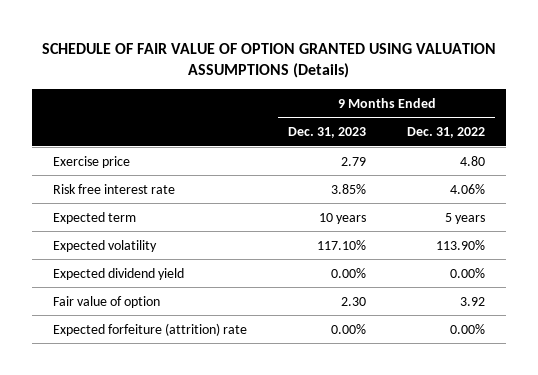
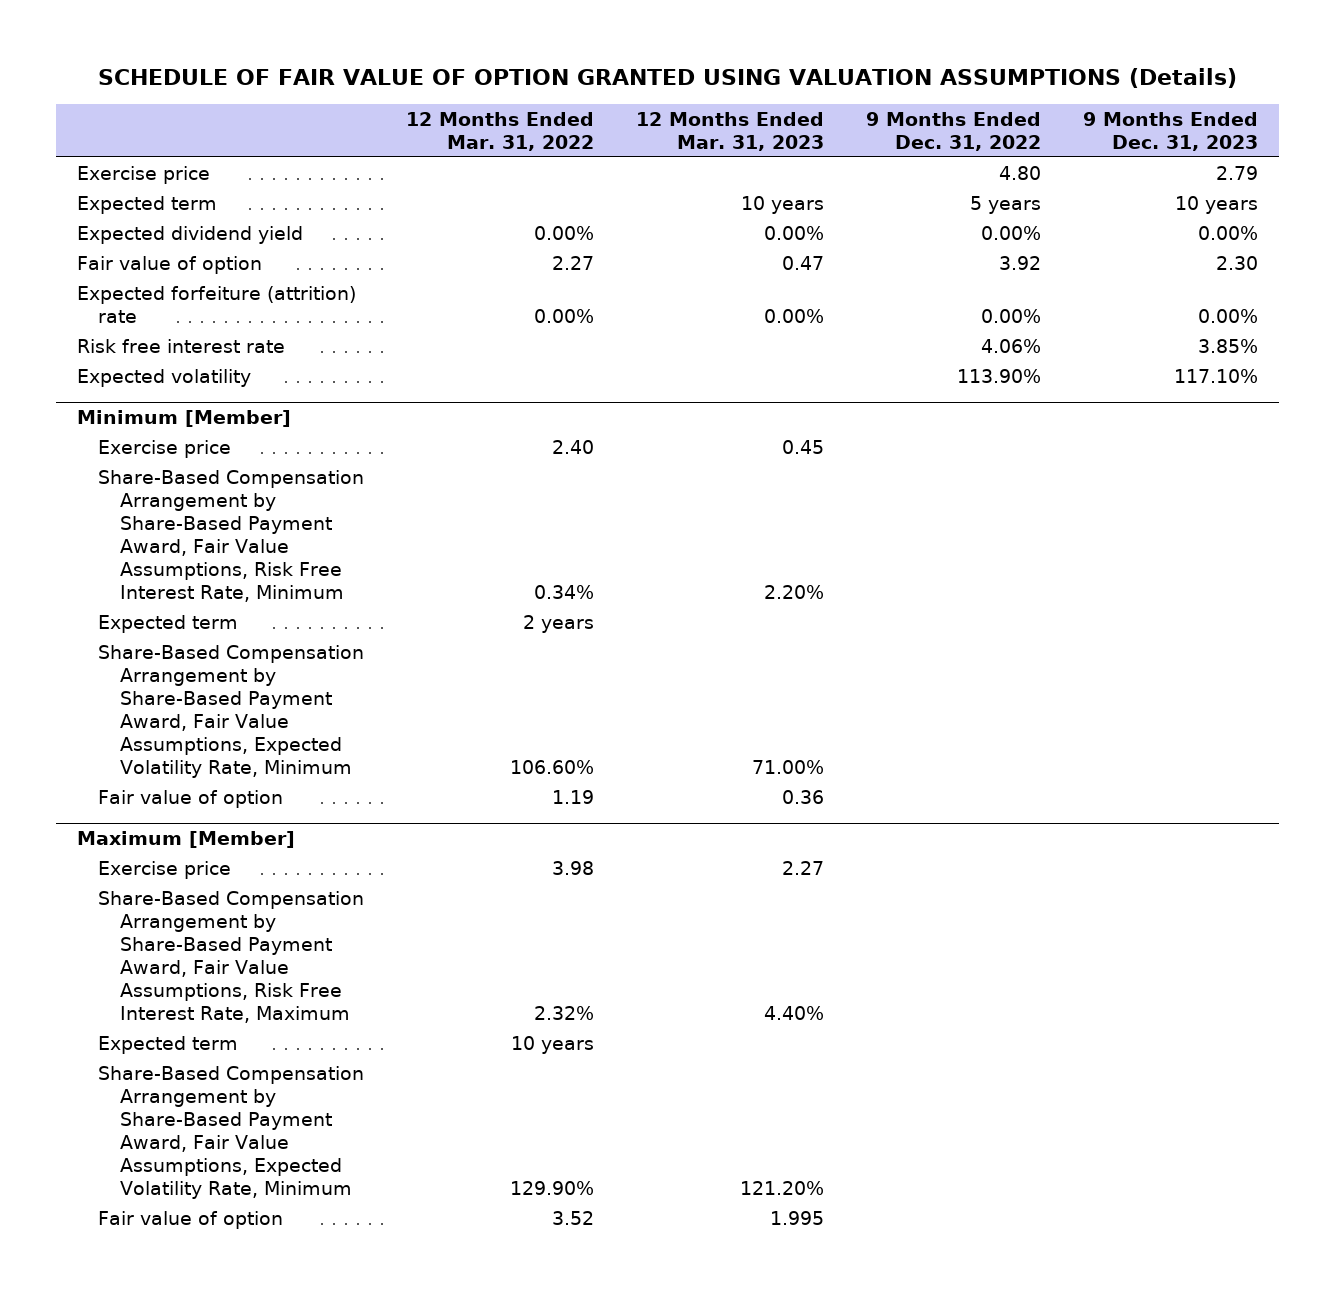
- | 9 Months Ended Dec. 31, 2023 | 9 Months Ended Dec. 31, 2022
+ | 12 Months Ended Mar. 31, 2022 | 12 Months Ended Mar. 31, 2023 | 9 Months Ended Dec. 31, 2022 | 9 Months Ended Dec. 31, 2023
moved down: Risk free interest rate | | | 4.06% | 3.85%
moved down: Expected volatility | | | 113.90% | 117.10%
+ Minimum [Member]
+ Exercise price | 2.40 | 0.45 | |
+ Share-Based Compensation Arrangement by Share-Based Payment Award, Fair Value Assumptions, Risk Free Interest Rate, Minimum | 0.34% | 2.20% | |
+ Expected term | 2 years | | |
+ Share-Based Compensation Arrangement by Share-Based Payment Award, Fair Value Assumptions, Expected Volatility Rate, Minimum | 106.60% | 71.00% | |
+ Fair value of option | 1.19 | 0.36 | |
+ Maximum [Member]
+ Exercise price | 3.98 | 2.27 | |
+ Share-Based Compensation Arrangement by Share-Based Payment Award, Fair Value Assumptions, Risk Free Interest Rate, Maximum | 2.32% | 4.40% | |
+ Expected term | 10 years | | |
+ Share-Based Compensation Arrangement by Share-Based Payment Award, Fair Value Assumptions, Expected Volatility Rate, Minimum | 129.90% | 121.20% | |
+ Fair value of option | 3.52 | 1.995 | |

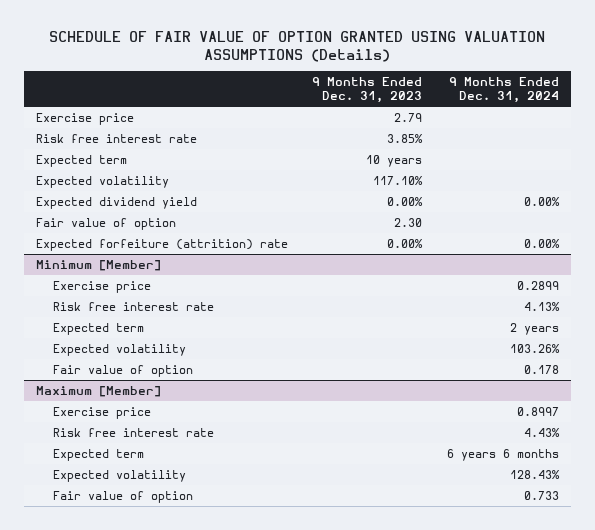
- | 12 Months Ended Mar. 31, 2022 | 12 Months Ended Mar. 31, 2023 | 9 Months Ended Dec. 31, 2022 | 9 Months Ended Dec. 31, 2023
+ | 9 Months Ended Dec. 31, 2023 | 9 Months Ended Dec. 31, 2024
moved up: Risk free interest rate | 3.85% |
moved up: Expected volatility | 117.10% |
@ Minimum [Member]
- Share-Based Compensation Arrangement by Share-Based Payment Award, Fair Value Assumptions, Risk Free Interest Rate, Minimum | 0.34% | 2.20% | |
+ Risk free interest rate | | 4.13%
- Share-Based Compensation Arrangement by Share-Based Payment Award, Fair Value Assumptions, Expected Volatility Rate, Minimum | 106.60% | 71.00% | |
+ Expected volatility | | 103.26%
@ Maximum [Member]
- Share-Based Compensation Arrangement by Share-Based Payment Award, Fair Value Assumptions, Risk Free Interest Rate, Maximum | 2.32% | 4.40% | |
+ Risk free interest rate | | 4.43%
- Share-Based Compensation Arrangement by Share-Based Payment Award, Fair Value Assumptions, Expected Volatility Rate, Minimum | 129.90% | 121.20% | |
+ Expected volatility | | 128.43%

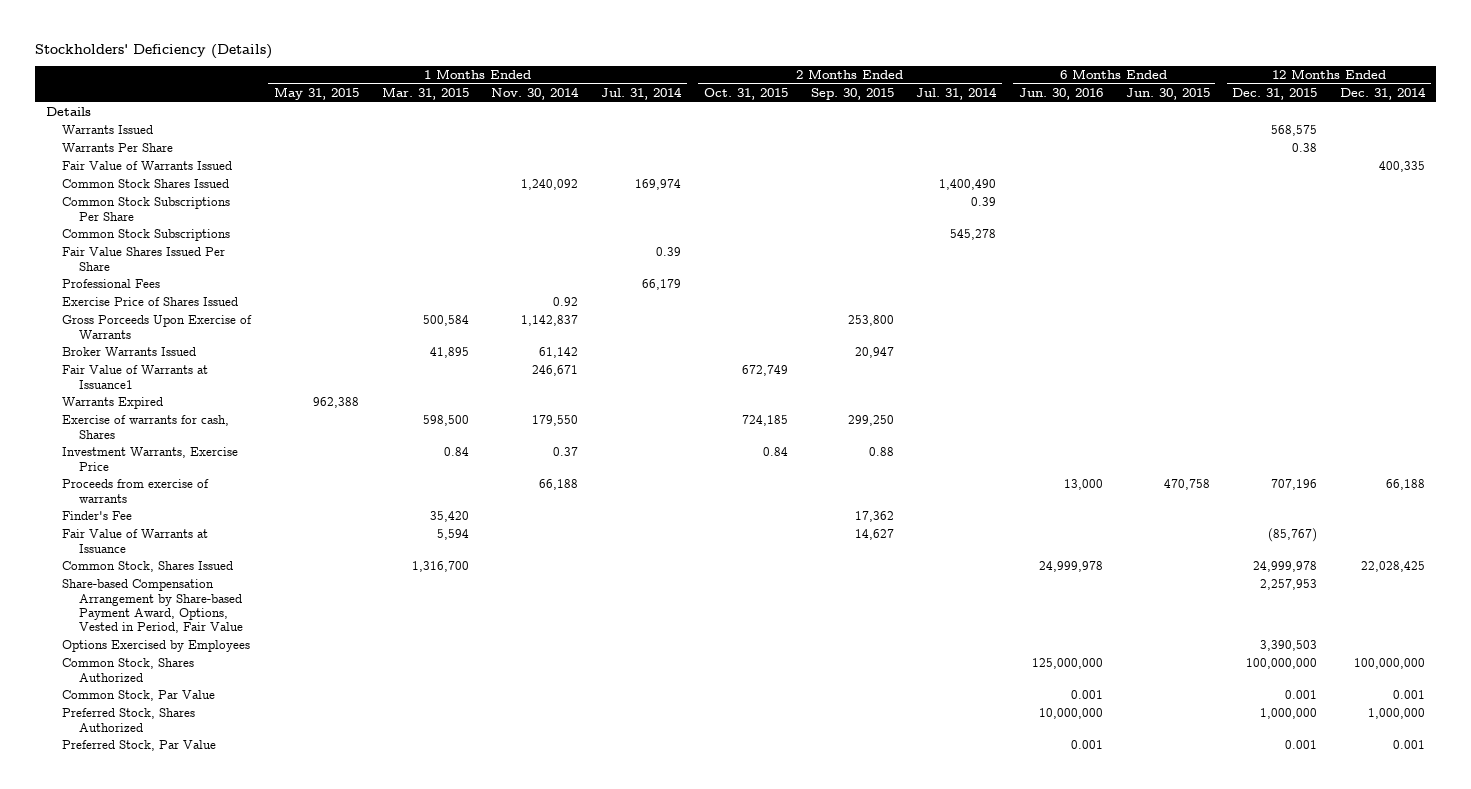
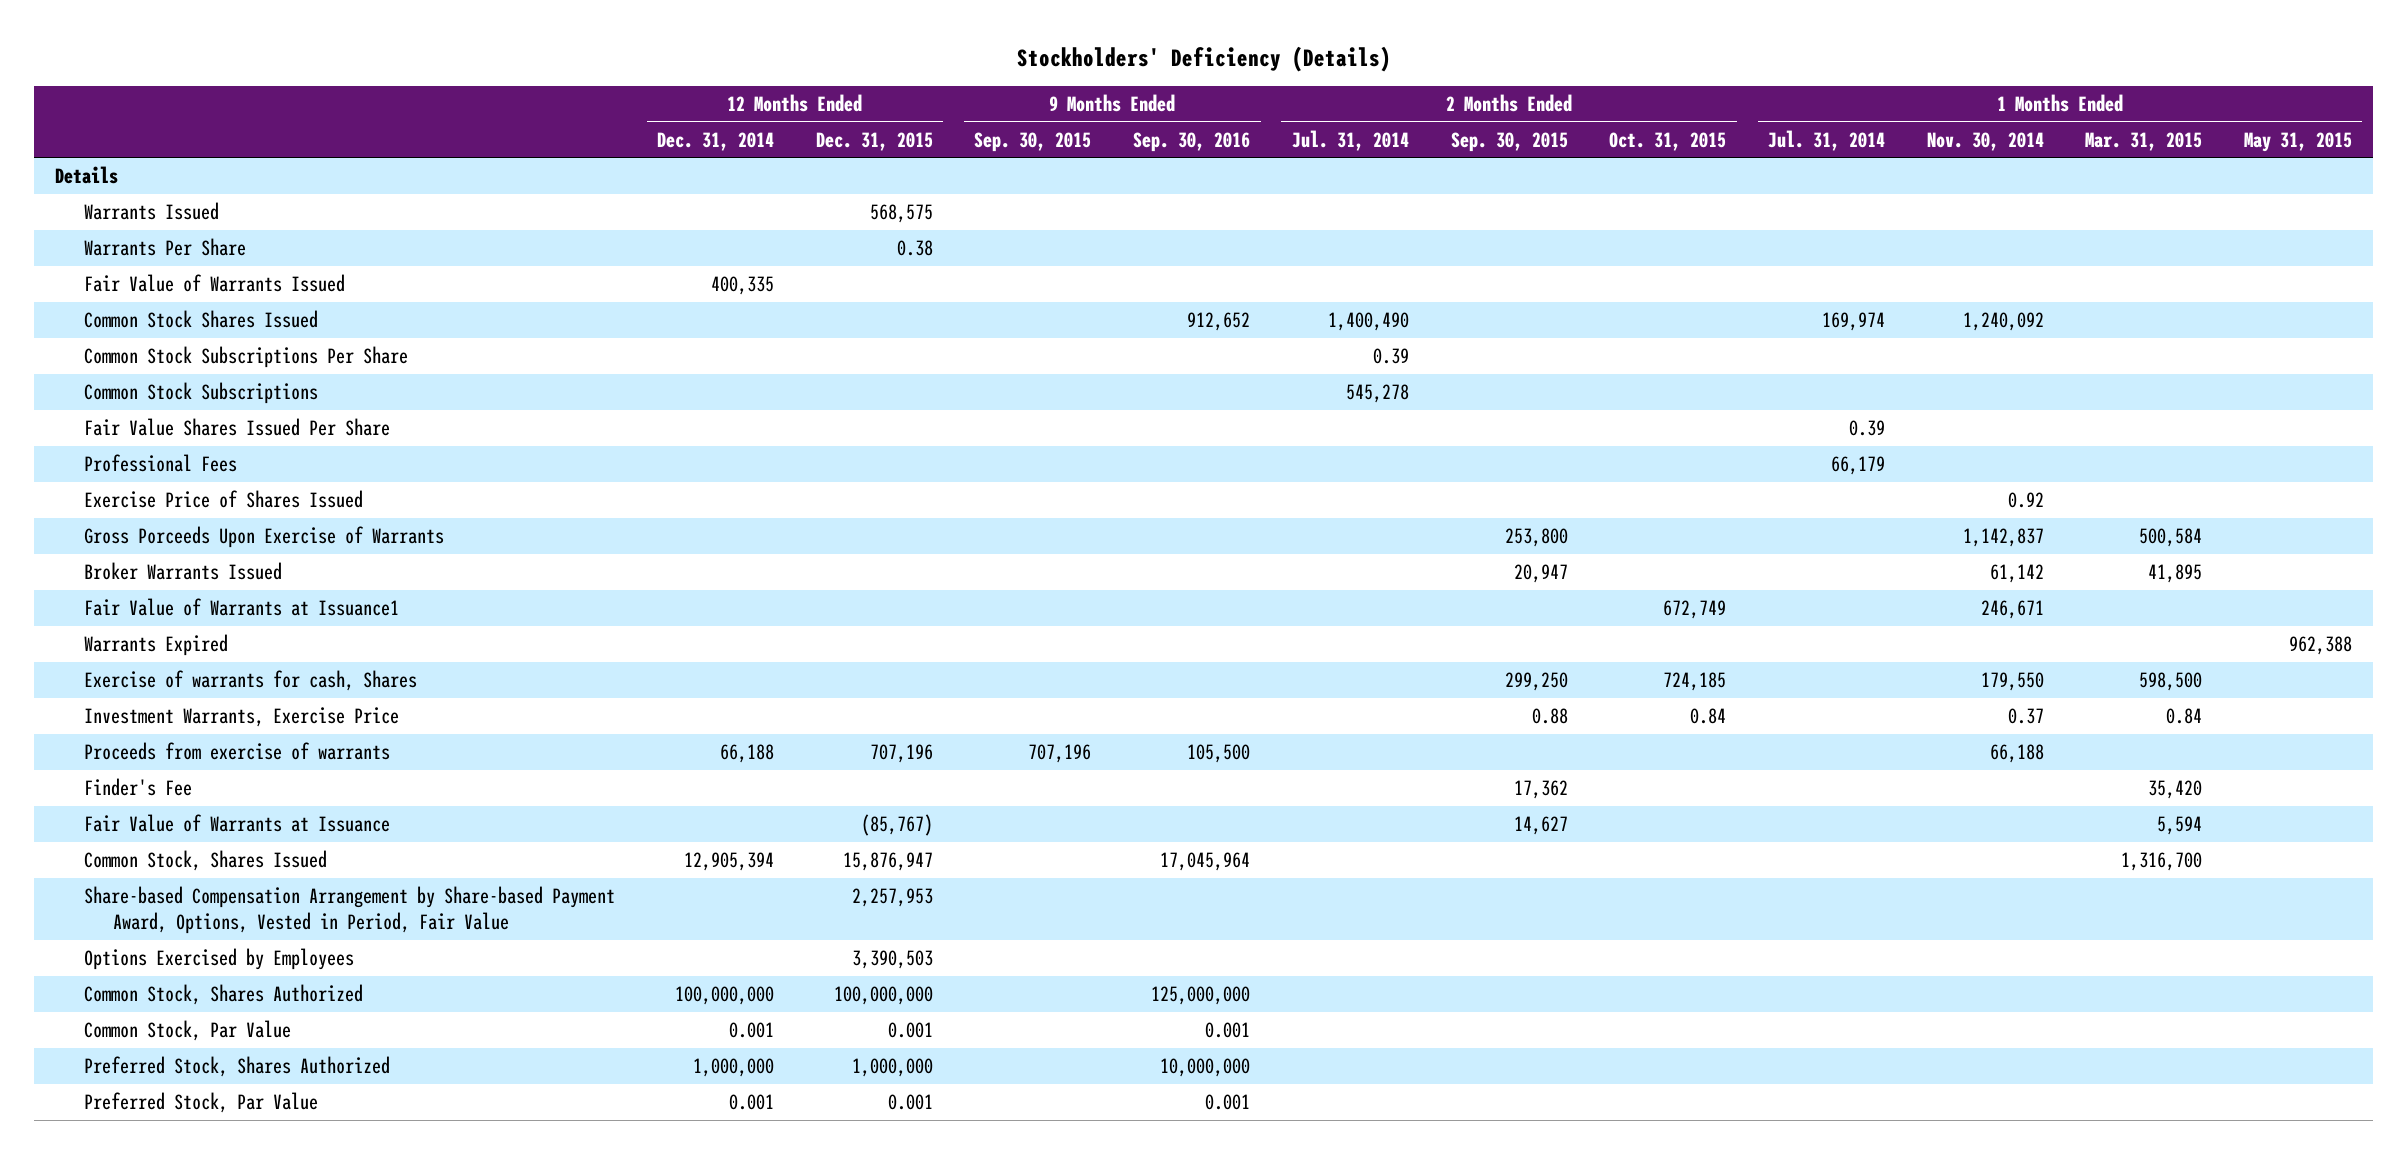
- | 1 Months Ended May 31, 2015 | 1 Months Ended Mar. 31, 2015 | 1 Months Ended Nov. 30, 2014 | 1 Months Ended Jul. 31, 2014 | 2 Months Ended Oct. 31, 2015 | 2 Months Ended Sep. 30, 2015 | 2 Months Ended Jul. 31, 2014 | 6 Months Ended Jun. 30, 2016 | 6 Months Ended Jun. 30, 2015 | 12 Months Ended Dec. 31, 2015 | 12 Months Ended Dec. 31, 2014
+ | 12 Months Ended Dec. 31, 2014 | 12 Months Ended Dec. 31, 2015 | 9 Months Ended Sep. 30, 2015 | 9 Months Ended Sep. 30, 2016 | 2 Months Ended Jul. 31, 2014 | 2 Months Ended Sep. 30, 2015 | 2 Months Ended Oct. 31, 2015 | 1 Months Ended Jul. 31, 2014 | 1 Months Ended Nov. 30, 2014 | 1 Months Ended Mar. 31, 2015 | 1 Months Ended May 31, 2015
- Common Stock, Shares Issued | | 1,316,700 | | | | | | 24,999,978 | | 24,999,978 | 22,028,425
+ Common Stock, Shares Issued | 12,905,394 | 15,876,947 | | 17,045,964 | | | | | | 1,316,700 |

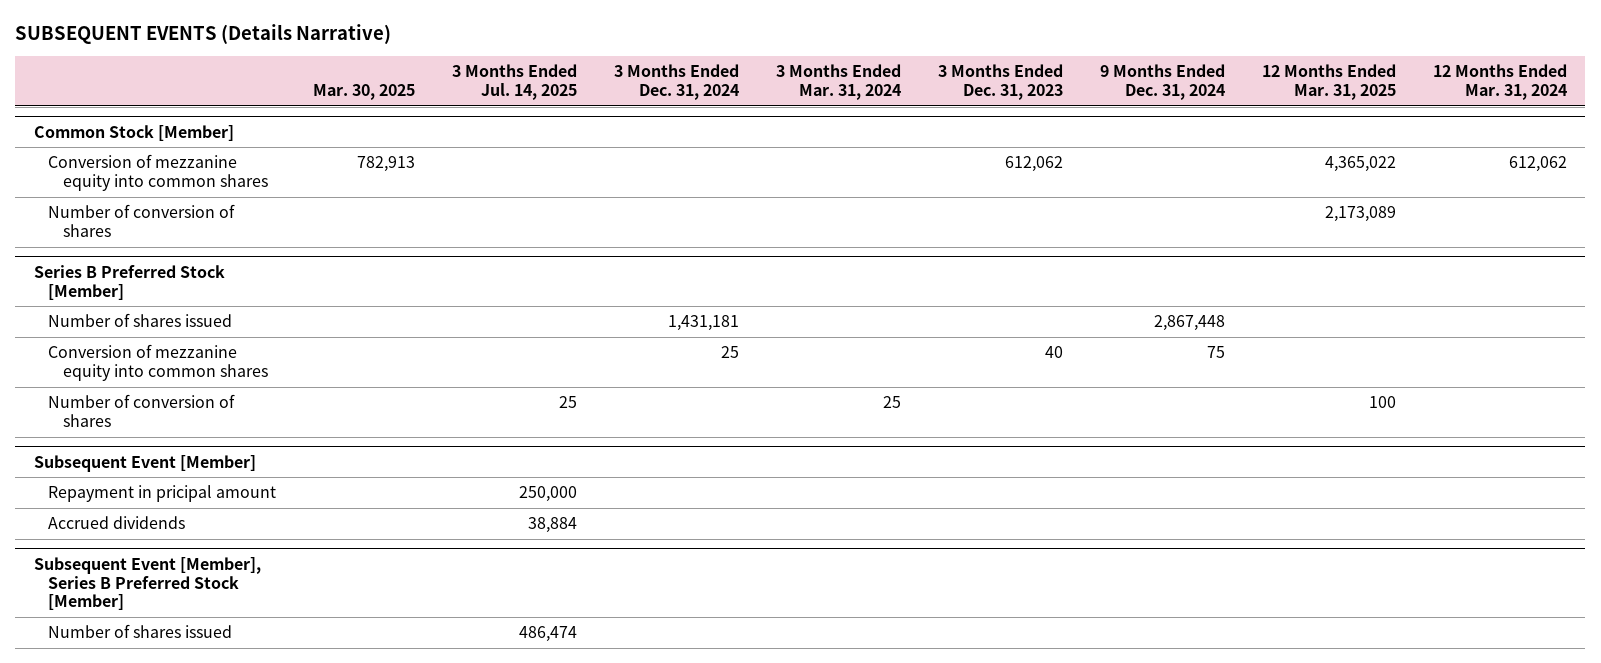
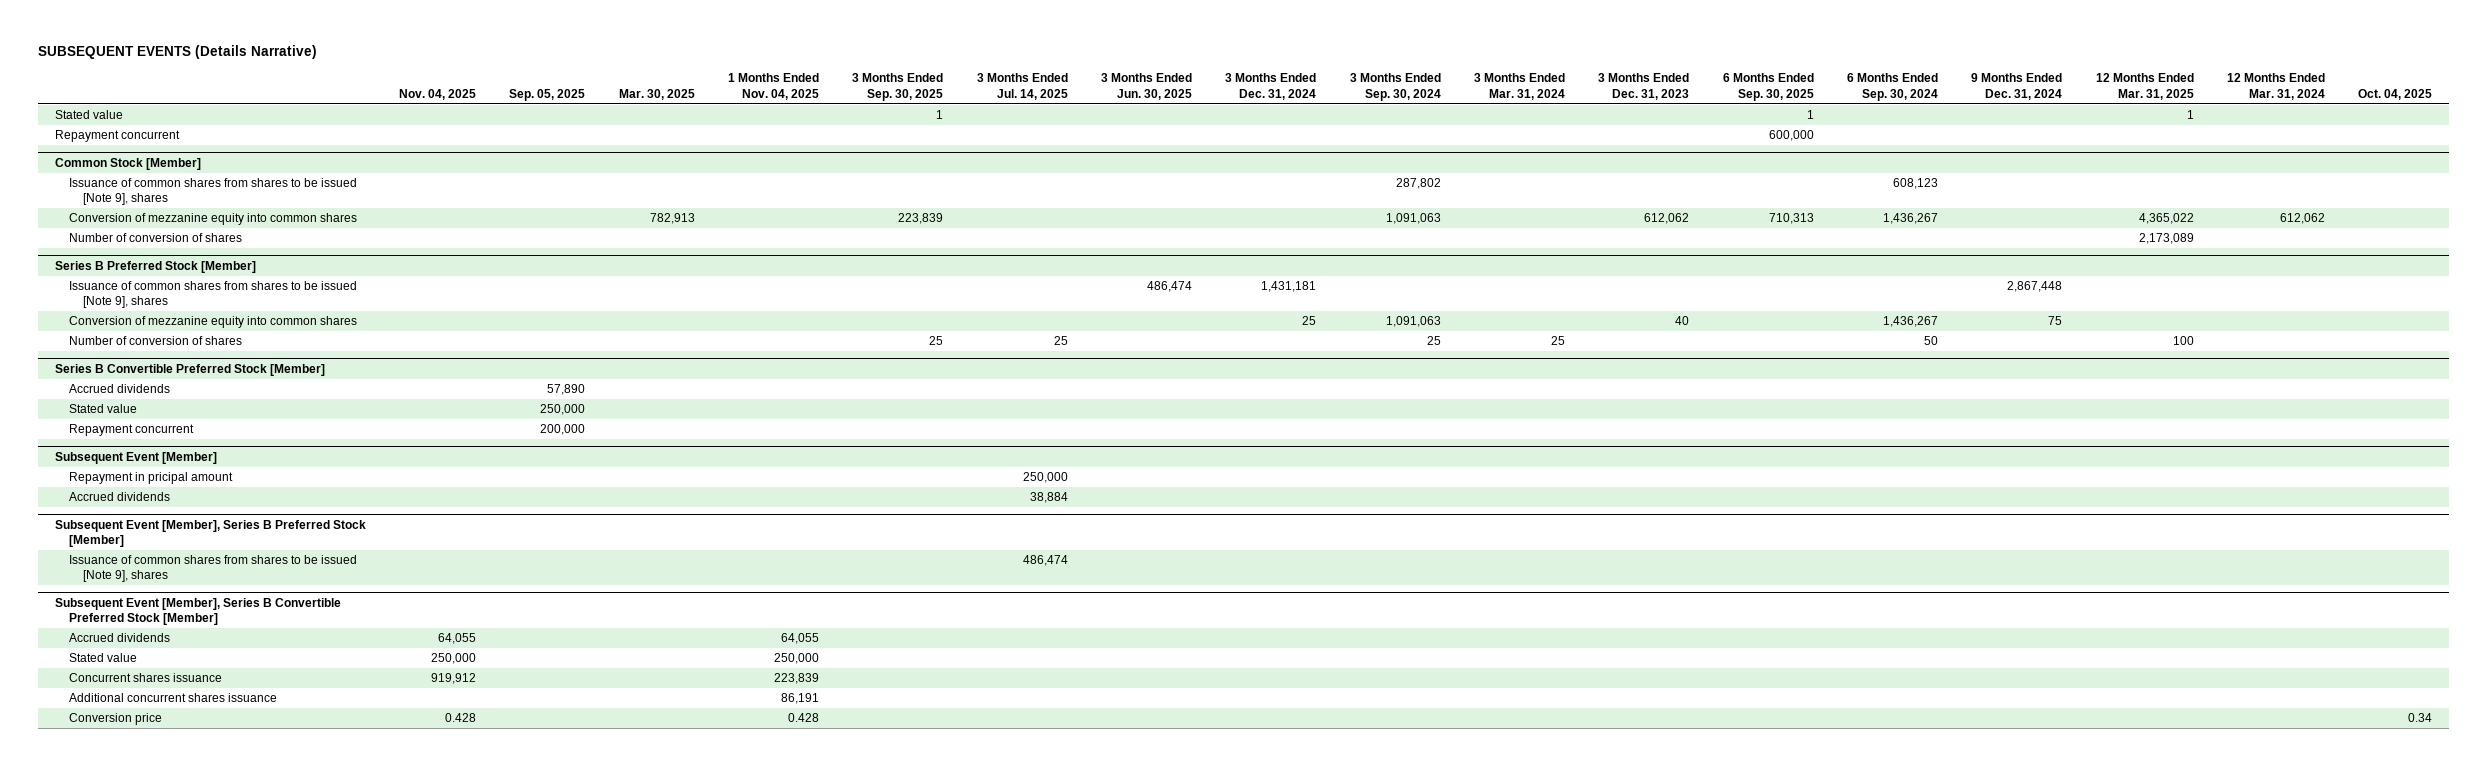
- | Mar. 30, 2025 | 3 Months Ended Jul. 14, 2025 | 3 Months Ended Dec. 31, 2024 | 3 Months Ended Mar. 31, 2024 | 3 Months Ended Dec. 31, 2023 | 9 Months Ended Dec. 31, 2024 | 12 Months Ended Mar. 31, 2025 | 12 Months Ended Mar. 31, 2024
+ | Nov. 04, 2025 | Sep. 05, 2025 | Mar. 30, 2025 | 1 Months Ended Nov. 04, 2025 | 3 Months Ended Sep. 30, 2025 | 3 Months Ended Jul. 14, 2025 | 3 Months Ended Jun. 30, 2025 | 3 Months Ended Dec. 31, 2024 | 3 Months Ended Sep. 30, 2024 | 3 Months Ended Mar. 31, 2024 | 3 Months Ended Dec. 31, 2023 | 6 Months Ended Sep. 30, 2025 | 6 Months Ended Sep. 30, 2024 | 9 Months Ended Dec. 31, 2024 | 12 Months Ended Mar. 31, 2025 | 12 Months Ended Mar. 31, 2024 | Oct. 04, 2025
+ Stated value | | | | | 1 | | | | | | | 1 | | | 1 | |
+ Repayment concurrent | | | | | | | | | | | | 600,000 | | | | |
@ Common Stock [Member]
+ Issuance of common shares from shares to be issued [Note 9], shares | | | | | | | | | 287,802 | | | | 608,123 | | | |
@ Series B Preferred Stock [Member]
- Number of shares issued | | | 1,431,181 | | | 2,867,448 | |
+ Issuance of common shares from shares to be issued [Note 9], shares | | | | | | | 486,474 | 1,431,181 | | | | | | 2,867,448 | | |
+ Series B Convertible Preferred Stock [Member]
+ Accrued dividends | | 57,890 | | | | | | | | | | | | | | |
+ Stated value | | 250,000 | | | | | | | | | | | | | | |
+ Repayment concurrent | | 200,000 | | | | | | | | | | | | | | |
@ Subsequent Event [Member], Series B Preferred Stock [Member]
- Number of shares issued | | 486,474 | | | | | |
+ Issuance of common shares from shares to be issued [Note 9], shares | | | | | | 486,474 | | | | | | | | | | |
+ Subsequent Event [Member], Series B Convertible Preferred Stock [Member]
+ Accrued dividends | 64,055 | | | 64,055 | | | | | | | | | | | | |
+ Stated value | 250,000 | | | 250,000 | | | | | | | | | | | | |
+ Concurrent shares issuance | 919,912 | | | 223,839 | | | | | | | | | | | | |
+ Additional concurrent shares issuance | | | | 86,191 | | | | | | | | | | | | |
+ Conversion price | 0.428 | | | 0.428 | | | | | | | | | | | | | 0.34

